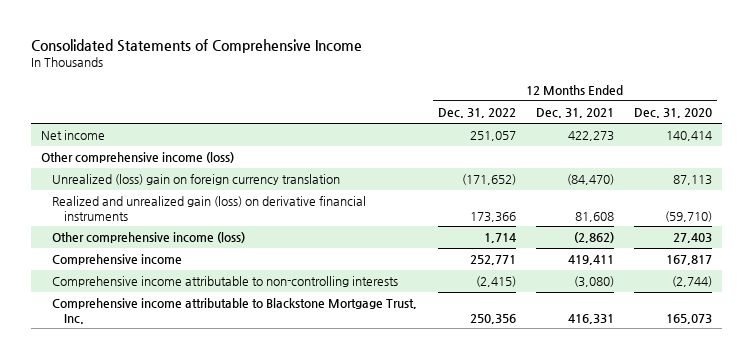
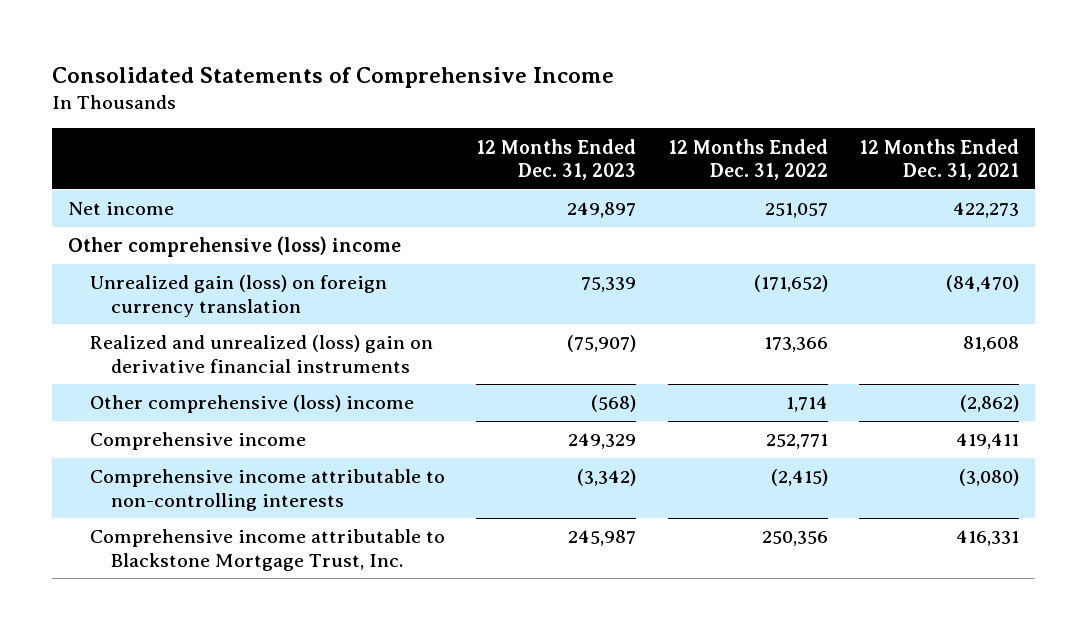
- | 12 Months Ended Dec. 31, 2022 | 12 Months Ended Dec. 31, 2021 | 12 Months Ended Dec. 31, 2020
+ | 12 Months Ended Dec. 31, 2023 | 12 Months Ended Dec. 31, 2022 | 12 Months Ended Dec. 31, 2021
- Other comprehensive income (loss)
- Unrealized (loss) gain on foreign currency translation | (171,652) | (84,470) | 87,113
- Realized and unrealized gain (loss) on derivative financial instruments | 173,366 | 81,608 | (59,710)
- Other comprehensive income (loss) | 1,714 | (2,862) | 27,403
+ Other comprehensive (loss) income
+ Unrealized gain (loss) on foreign currency translation | 75,339 | (171,652) | (84,470)
+ Realized and unrealized (loss) gain on derivative financial instruments | (75,907) | 173,366 | 81,608
+ Other comprehensive (loss) income | (568) | 1,714 | (2,862)

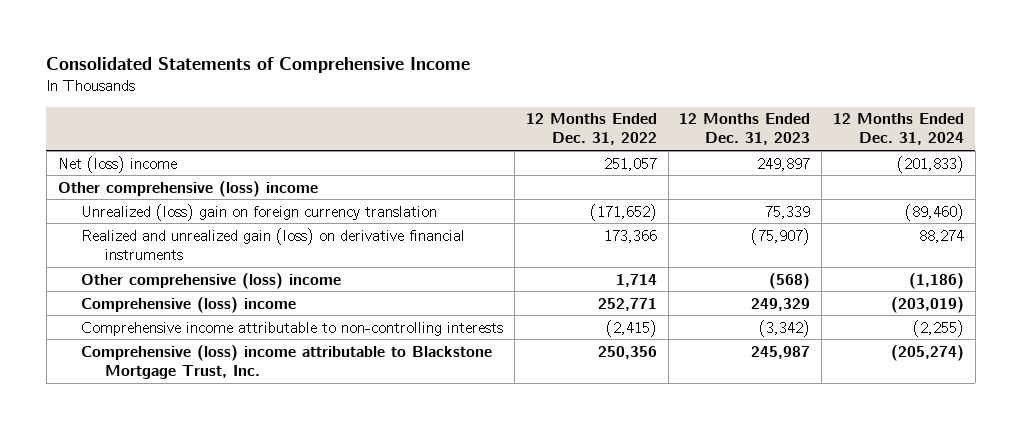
- | 12 Months Ended Dec. 31, 2023 | 12 Months Ended Dec. 31, 2022 | 12 Months Ended Dec. 31, 2021
+ | 12 Months Ended Dec. 31, 2022 | 12 Months Ended Dec. 31, 2023 | 12 Months Ended Dec. 31, 2024
- Net income | 249,897 | 251,057 | 422,273
+ Net (loss) income | 251,057 | 249,897 | (201,833)
- Unrealized gain (loss) on foreign currency translation | 75,339 | (171,652) | (84,470)
- Realized and unrealized (loss) gain on derivative financial instruments | (75,907) | 173,366 | 81,608
+ Unrealized (loss) gain on foreign currency translation | (171,652) | 75,339 | (89,460)
+ Realized and unrealized gain (loss) on derivative financial instruments | 173,366 | (75,907) | 88,274
- Comprehensive income | 249,329 | 252,771 | 419,411
+ Comprehensive (loss) income | 252,771 | 249,329 | (203,019)
- Comprehensive income attributable to Blackstone Mortgage Trust, Inc. | 245,987 | 250,356 | 416,331
+ Comprehensive (loss) income attributable to Blackstone Mortgage Trust, Inc. | 250,356 | 245,987 | (205,274)

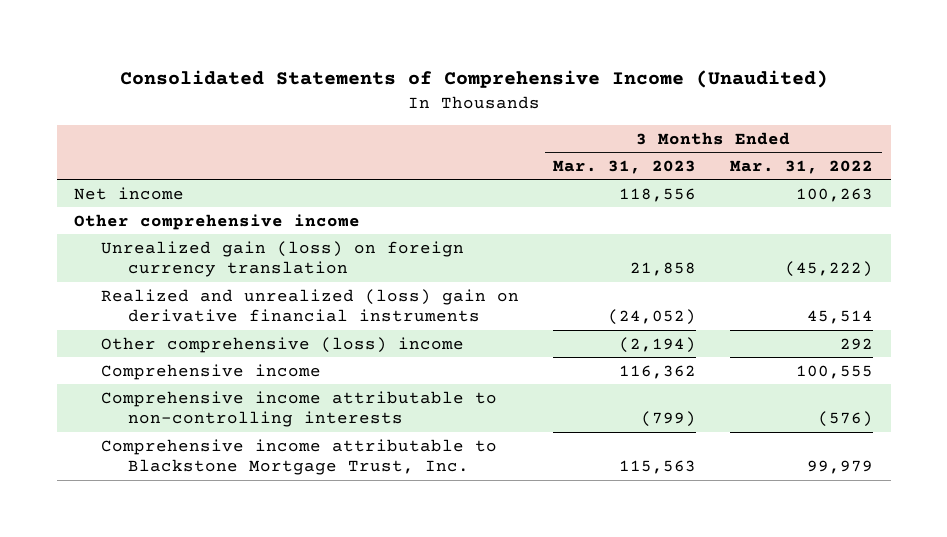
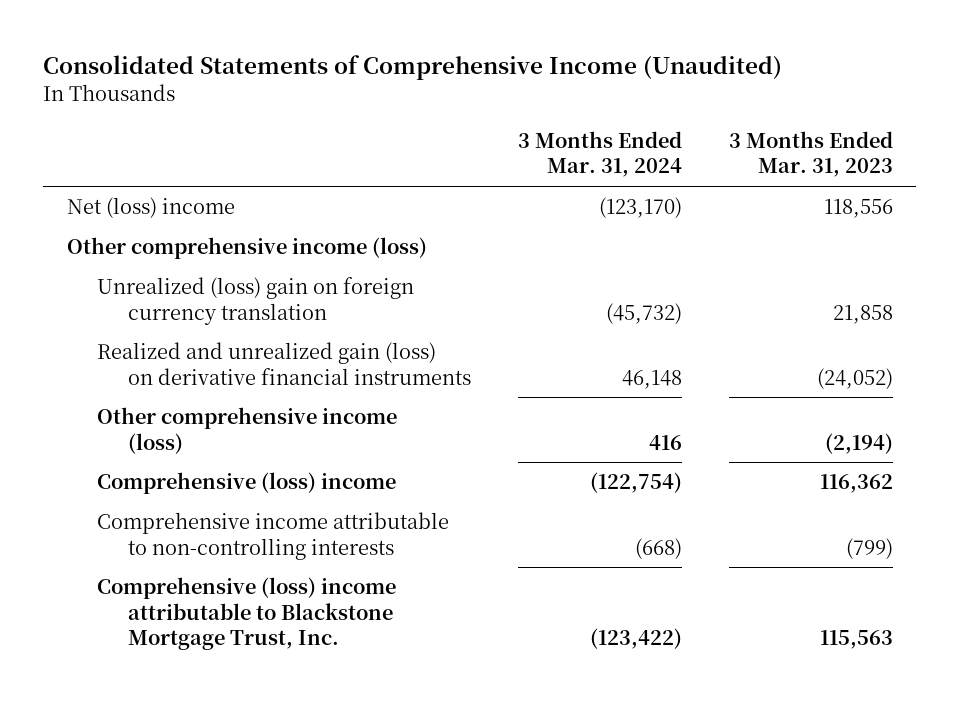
- | 3 Months Ended Mar. 31, 2023 | 3 Months Ended Mar. 31, 2022
+ | 3 Months Ended Mar. 31, 2024 | 3 Months Ended Mar. 31, 2023
- Net income | 118,556 | 100,263
- Other comprehensive income
- Unrealized gain (loss) on foreign currency translation | 21,858 | (45,222)
- Realized and unrealized (loss) gain on derivative financial instruments | (24,052) | 45,514
- Other comprehensive (loss) income | (2,194) | 292
- Comprehensive income | 116,362 | 100,555
+ Net (loss) income | (123,170) | 118,556
+ Other comprehensive income (loss)
+ Unrealized (loss) gain on foreign currency translation | (45,732) | 21,858
+ Realized and unrealized gain (loss) on derivative financial instruments | 46,148 | (24,052)
+ Other comprehensive income (loss) | 416 | (2,194)
+ Comprehensive (loss) income | (122,754) | 116,362
- Comprehensive income attributable to Blackstone Mortgage Trust, Inc. | 115,563 | 99,979
+ Comprehensive (loss) income attributable to Blackstone Mortgage Trust, Inc. | (123,422) | 115,563

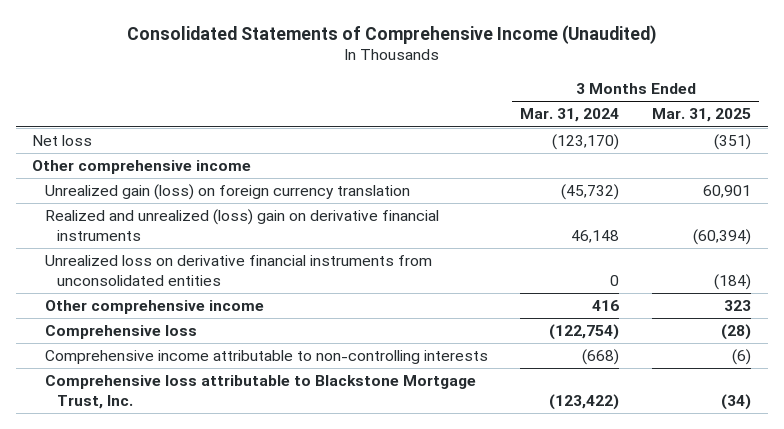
- | 3 Months Ended Mar. 31, 2024 | 3 Months Ended Mar. 31, 2023
+ | 3 Months Ended Mar. 31, 2024 | 3 Months Ended Mar. 31, 2025
- Net (loss) income | (123,170) | 118,556
- Other comprehensive income (loss)
- Unrealized (loss) gain on foreign currency translation | (45,732) | 21,858
- Realized and unrealized gain (loss) on derivative financial instruments | 46,148 | (24,052)
- Other comprehensive income (loss) | 416 | (2,194)
- Comprehensive (loss) income | (122,754) | 116,362
+ Net loss | (123,170) | (351)
+ Other comprehensive income
+ Unrealized gain (loss) on foreign currency translation | (45,732) | 60,901
+ Realized and unrealized (loss) gain on derivative financial instruments | 46,148 | (60,394)
+ Unrealized loss on derivative financial instruments from unconsolidated entities | 0 | (184)
+ Other comprehensive income | 416 | 323
+ Comprehensive loss | (122,754) | (28)
- Comprehensive (loss) income attributable to Blackstone Mortgage Trust, Inc. | (123,422) | 115,563
+ Comprehensive loss attributable to Blackstone Mortgage Trust, Inc. | (123,422) | (34)

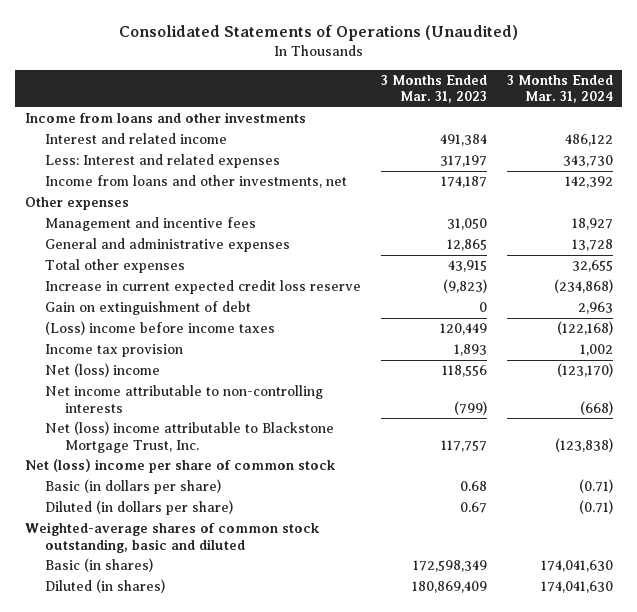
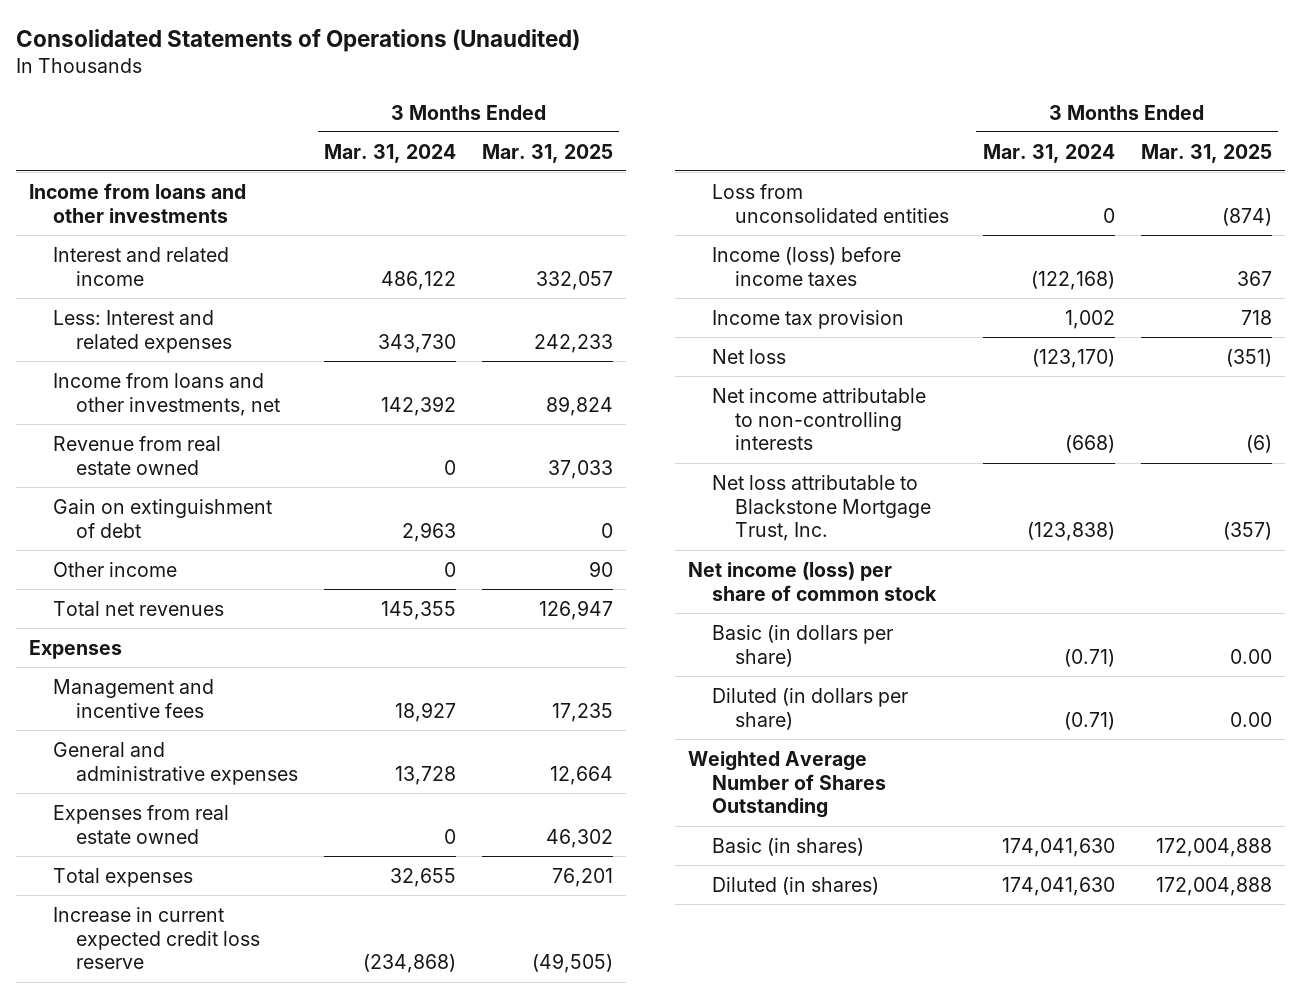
- | 3 Months Ended Mar. 31, 2023 | 3 Months Ended Mar. 31, 2024
+ | 3 Months Ended Mar. 31, 2024 | 3 Months Ended Mar. 31, 2025
- Other expenses
+ Revenue from real estate owned | 0 | 37,033
moved up: Gain on extinguishment of debt | 2,963 | 0
+ Other income | 0 | 90
+ Total net revenues | 145,355 | 126,947
+ Expenses
- Total other expenses | 43,915 | 32,655
+ Expenses from real estate owned | 0 | 46,302
+ Total expenses | 32,655 | 76,201
- (Loss) income before income taxes | 120,449 | (122,168)
+ Loss from unconsolidated entities | 0 | (874)
+ Income (loss) before income taxes | (122,168) | 367
- Net (loss) income | 118,556 | (123,170)
+ Net loss | (123,170) | (351)
- Net (loss) income attributable to Blackstone Mortgage Trust, Inc. | 117,757 | (123,838)
- Net (loss) income per share of common stock
+ Net loss attributable to Blackstone Mortgage Trust, Inc. | (123,838) | (357)
+ Net income (loss) per share of common stock
- Weighted-average shares of common stock outstanding, basic and diluted
+ Weighted Average Number of Shares Outstanding

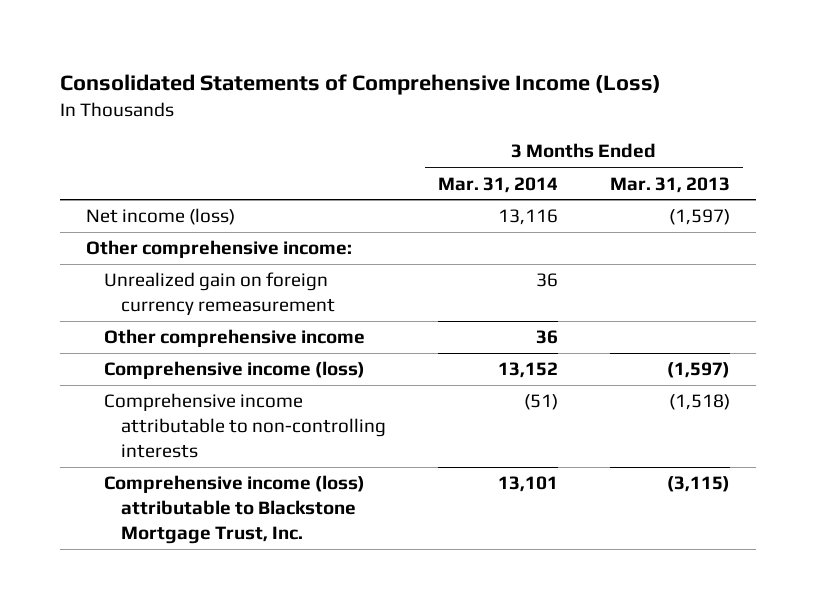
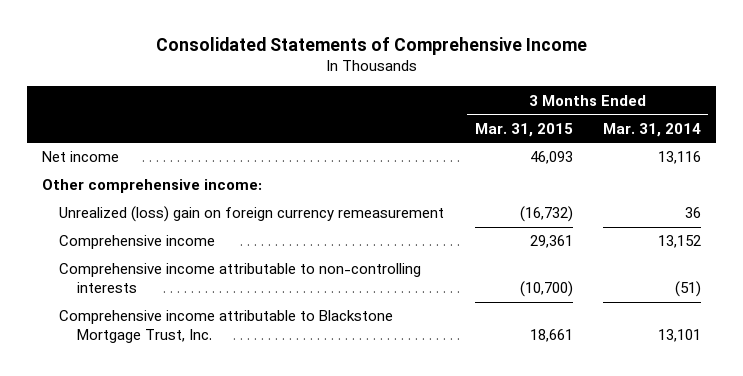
- Consolidated Statements of Comprehensive Income (Loss)
+ Consolidated Statements of Comprehensive Income
- | 3 Months Ended Mar. 31, 2014 | 3 Months Ended Mar. 31, 2013
+ | 3 Months Ended Mar. 31, 2015 | 3 Months Ended Mar. 31, 2014
- Net income (loss) | 13,116 | (1,597)
+ Net income | 46,093 | 13,116
- Unrealized gain on foreign currency remeasurement | 36 |
- Other comprehensive income | 36 |
- Comprehensive income (loss) | 13,152 | (1,597)
+ Unrealized (loss) gain on foreign currency remeasurement | (16,732) | 36
+ Comprehensive income | 29,361 | 13,152
- Comprehensive income (loss) attributable to Blackstone Mortgage Trust, Inc. | 13,101 | (3,115)
+ Comprehensive income attributable to Blackstone Mortgage Trust, Inc. | 18,661 | 13,101

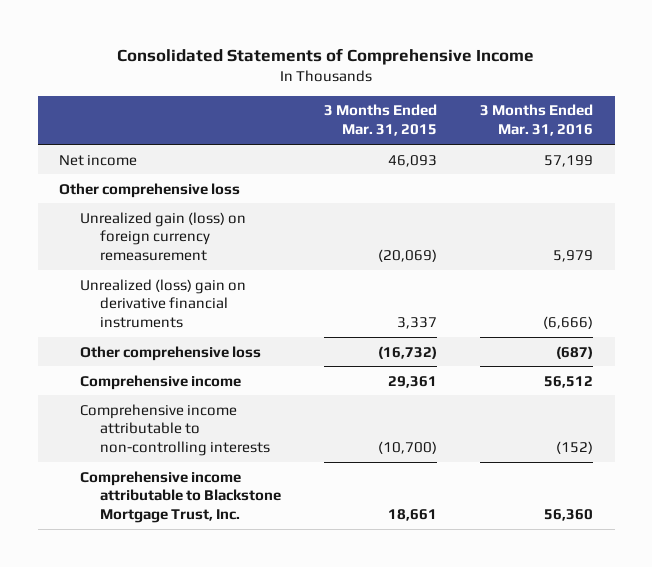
- | 3 Months Ended Mar. 31, 2015 | 3 Months Ended Mar. 31, 2014
+ | 3 Months Ended Mar. 31, 2015 | 3 Months Ended Mar. 31, 2016
- Other comprehensive income:
- Unrealized (loss) gain on foreign currency remeasurement | (16,732) | 36
+ Other comprehensive loss
+ Unrealized gain (loss) on foreign currency remeasurement | (20,069) | 5,979
+ Unrealized (loss) gain on derivative financial instruments | 3,337 | (6,666)
+ Other comprehensive loss | (16,732) | (687)

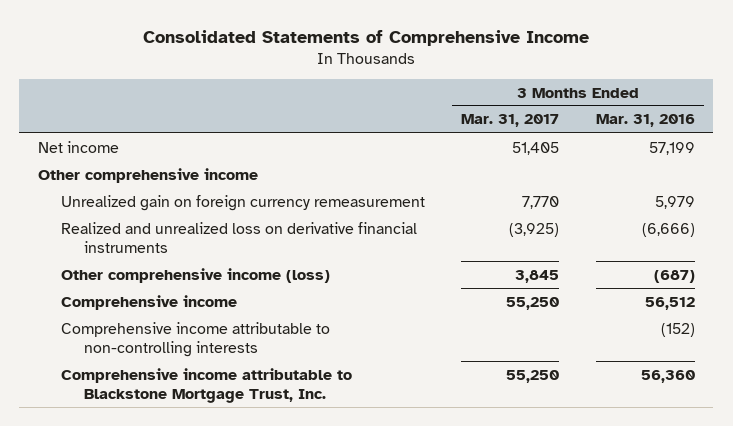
- | 3 Months Ended Mar. 31, 2015 | 3 Months Ended Mar. 31, 2016
+ | 3 Months Ended Mar. 31, 2017 | 3 Months Ended Mar. 31, 2016
- Other comprehensive loss
- Unrealized gain (loss) on foreign currency remeasurement | (20,069) | 5,979
- Unrealized (loss) gain on derivative financial instruments | 3,337 | (6,666)
- Other comprehensive loss | (16,732) | (687)
+ Other comprehensive income
+ Unrealized gain on foreign currency remeasurement | 7,770 | 5,979
+ Realized and unrealized loss on derivative financial instruments | (3,925) | (6,666)
+ Other comprehensive income (loss) | 3,845 | (687)

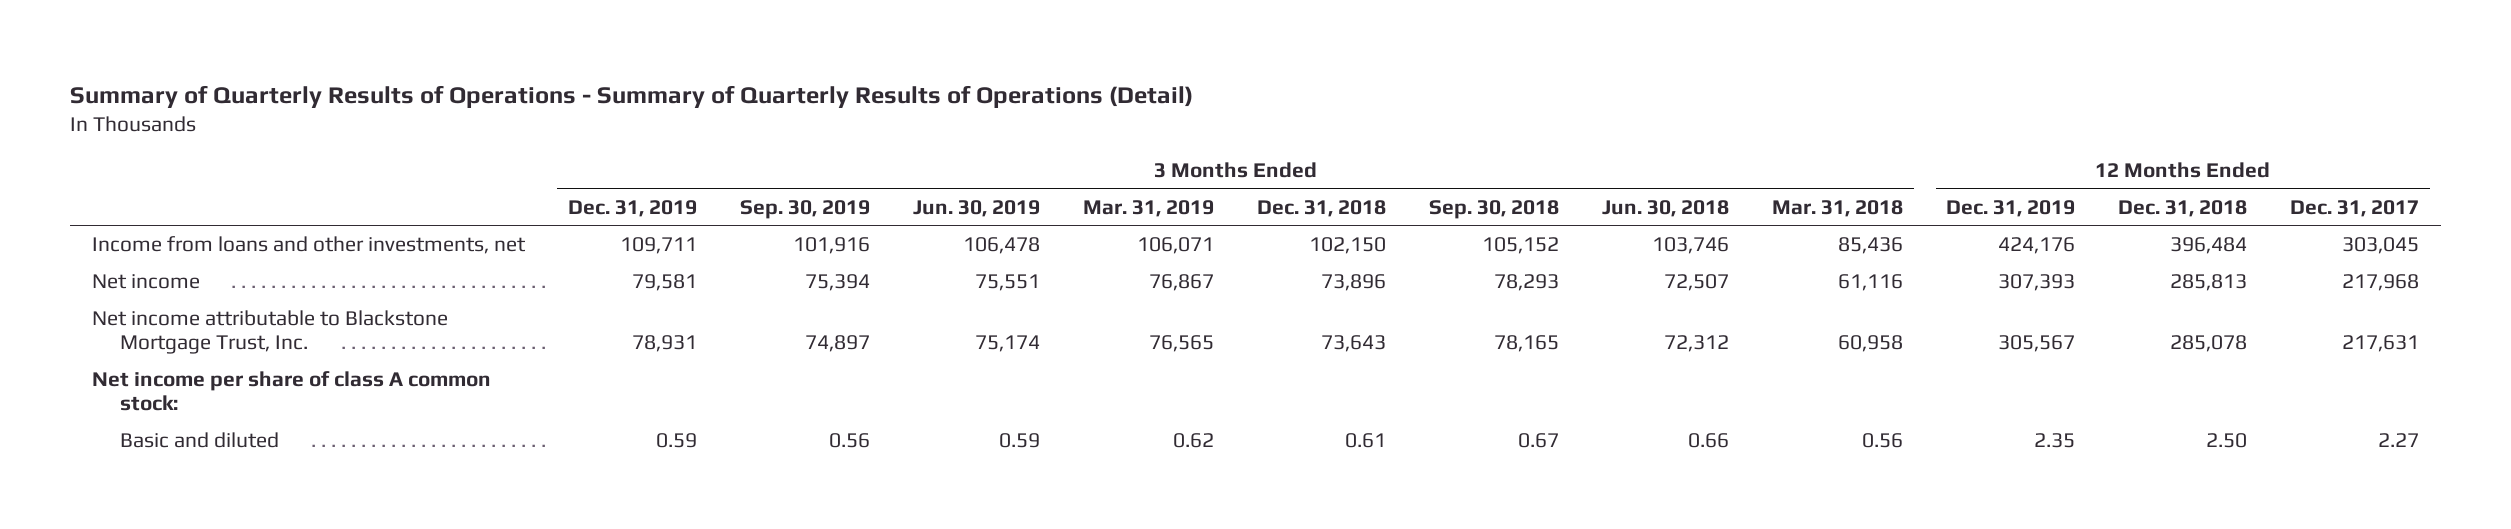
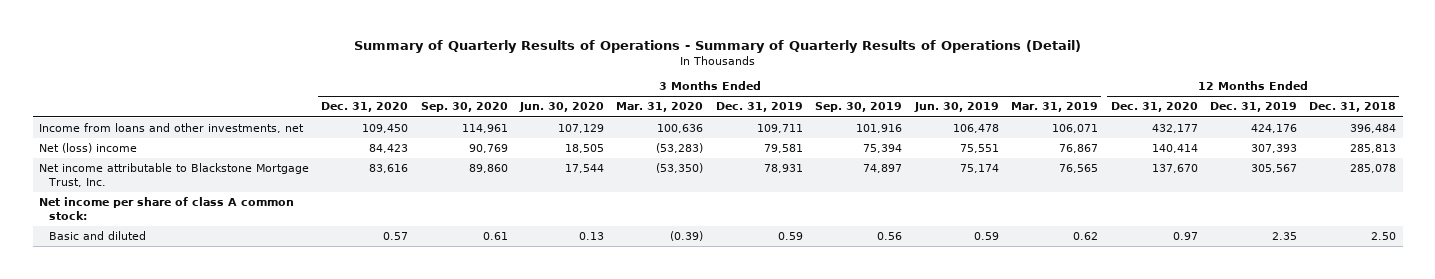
- | 3 Months Ended Dec. 31, 2019 | 3 Months Ended Sep. 30, 2019 | 3 Months Ended Jun. 30, 2019 | 3 Months Ended Mar. 31, 2019 | 3 Months Ended Dec. 31, 2018 | 3 Months Ended Sep. 30, 2018 | 3 Months Ended Jun. 30, 2018 | 3 Months Ended Mar. 31, 2018 | 12 Months Ended Dec. 31, 2019 | 12 Months Ended Dec. 31, 2018 | 12 Months Ended Dec. 31, 2017
+ | 3 Months Ended Dec. 31, 2020 | 3 Months Ended Sep. 30, 2020 | 3 Months Ended Jun. 30, 2020 | 3 Months Ended Mar. 31, 2020 | 3 Months Ended Dec. 31, 2019 | 3 Months Ended Sep. 30, 2019 | 3 Months Ended Jun. 30, 2019 | 3 Months Ended Mar. 31, 2019 | 12 Months Ended Dec. 31, 2020 | 12 Months Ended Dec. 31, 2019 | 12 Months Ended Dec. 31, 2018
- Net income | 79,581 | 75,394 | 75,551 | 76,867 | 73,896 | 78,293 | 72,507 | 61,116 | 307,393 | 285,813 | 217,968
+ Net (loss) income | 84,423 | 90,769 | 18,505 | (53,283) | 79,581 | 75,394 | 75,551 | 76,867 | 140,414 | 307,393 | 285,813

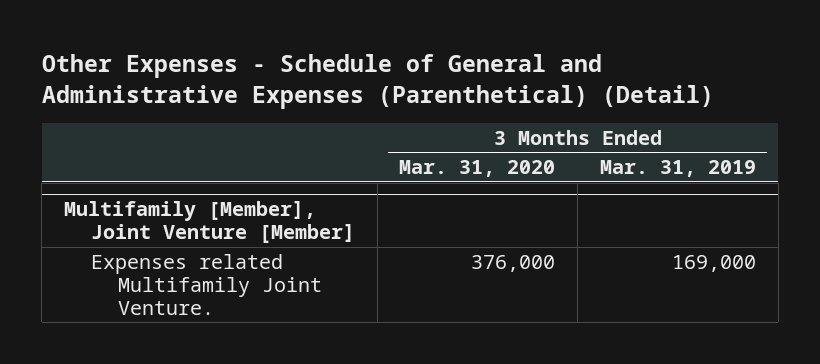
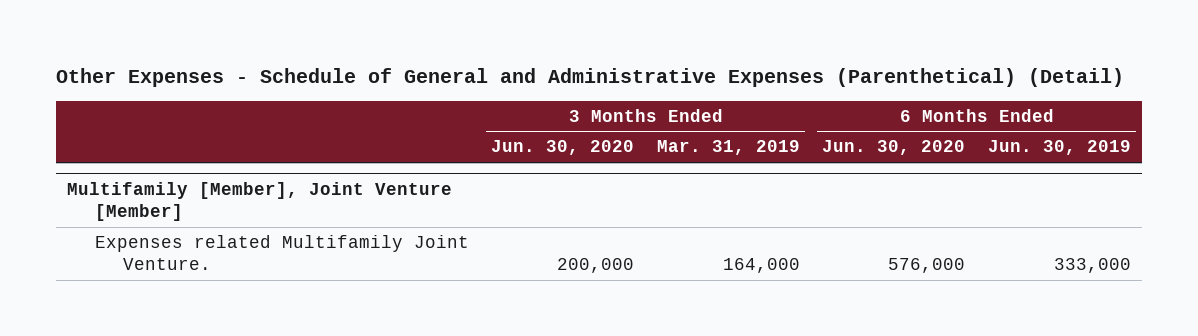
- | 3 Months Ended Mar. 31, 2020 | 3 Months Ended Mar. 31, 2019
+ | 3 Months Ended Jun. 30, 2020 | 3 Months Ended Mar. 31, 2019 | 6 Months Ended Jun. 30, 2020 | 6 Months Ended Jun. 30, 2019
@ Multifamily [Member], Joint Venture [Member]
- Expenses related Multifamily Joint Venture. | 376,000 | 169,000
+ Expenses related Multifamily Joint Venture. | 200,000 | 164,000 | 576,000 | 333,000

